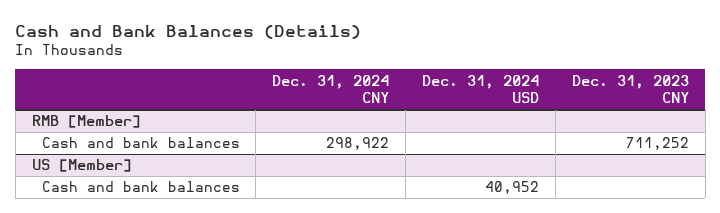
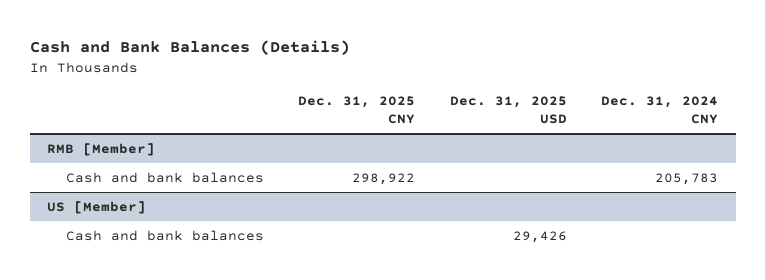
- | Dec. 31, 2024 CNY | Dec. 31, 2024 USD | Dec. 31, 2023 CNY
+ | Dec. 31, 2025 CNY | Dec. 31, 2025 USD | Dec. 31, 2024 CNY
@ RMB [Member]
- Cash and bank balances | 298,922 | | 711,252
+ Cash and bank balances | 298,922 | | 205,783

